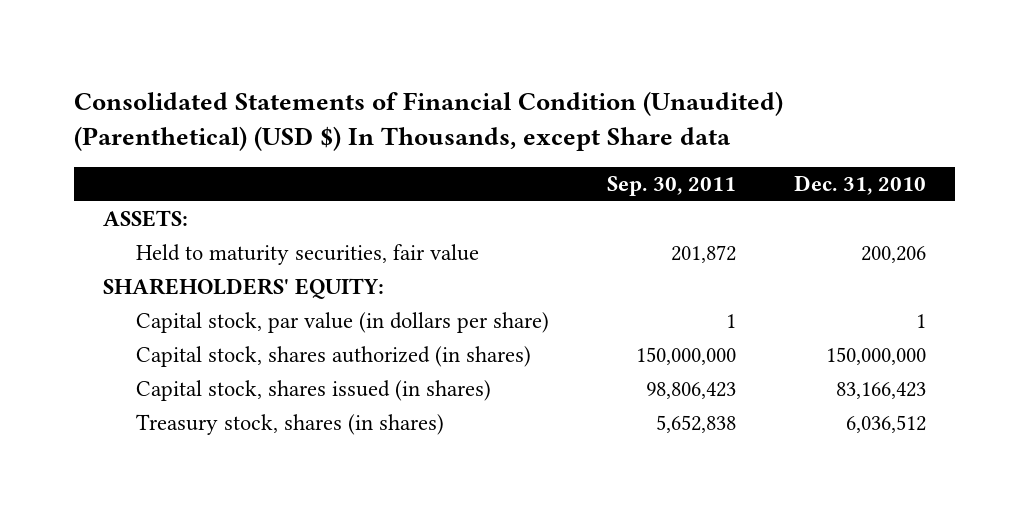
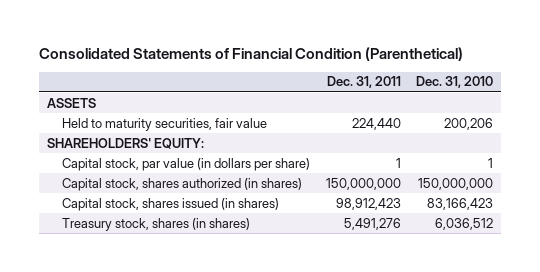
- Consolidated Statements of Financial Condition (Unaudited) (Parenthetical) (USD $) In Thousands, except Share data
+ Consolidated Statements of Financial Condition (Parenthetical)
- | Sep. 30, 2011 | Dec. 31, 2010
+ | Dec. 31, 2011 | Dec. 31, 2010
- ASSETS:
+ ASSETS

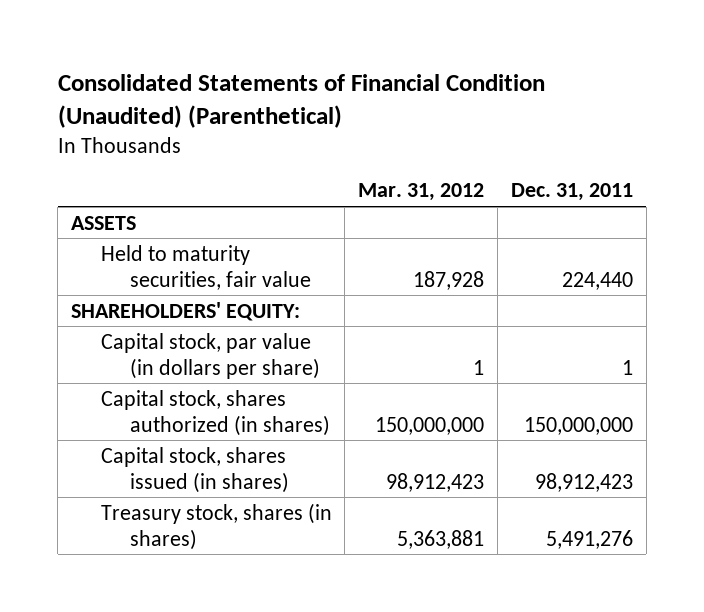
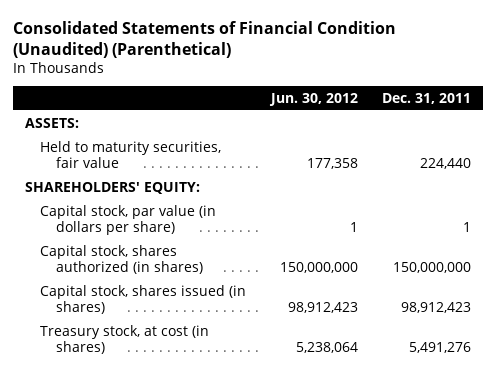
- | Mar. 31, 2012 | Dec. 31, 2011
+ | Jun. 30, 2012 | Dec. 31, 2011
- ASSETS
+ ASSETS:
- Treasury stock, shares (in shares) | 5,363,881 | 5,491,276
+ Treasury stock, at cost (in shares) | 5,238,064 | 5,491,276

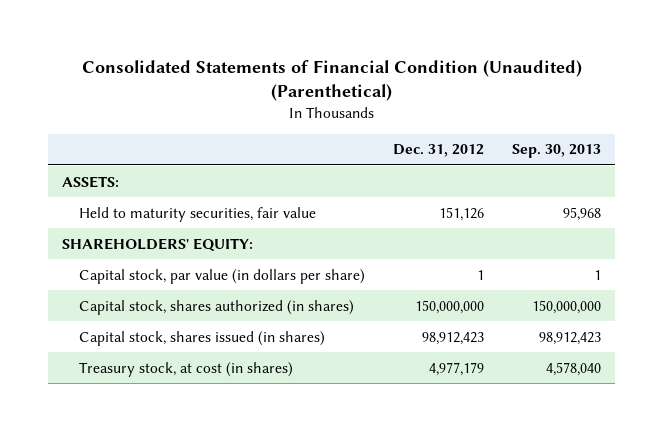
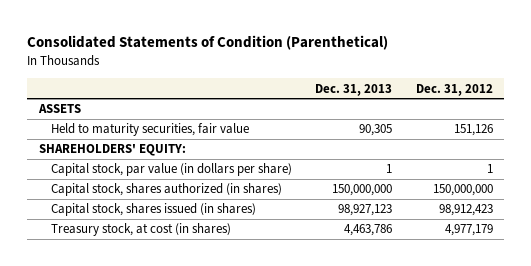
- Consolidated Statements of Financial Condition (Unaudited) (Parenthetical)
+ Consolidated Statements of Condition (Parenthetical)
- | Dec. 31, 2012 | Sep. 30, 2013
+ | Dec. 31, 2013 | Dec. 31, 2012
- ASSETS:
+ ASSETS

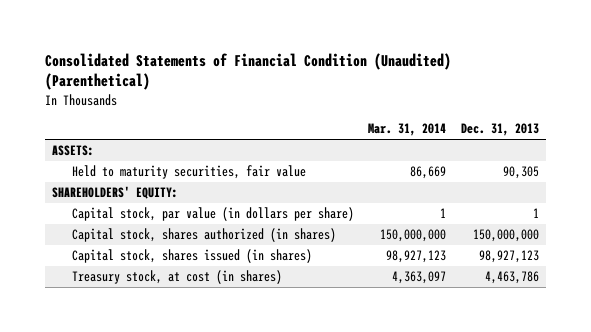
- Consolidated Statements of Condition (Parenthetical)
+ Consolidated Statements of Financial Condition (Unaudited) (Parenthetical)
- | Dec. 31, 2013 | Dec. 31, 2012
+ | Mar. 31, 2014 | Dec. 31, 2013
- ASSETS
+ ASSETS:

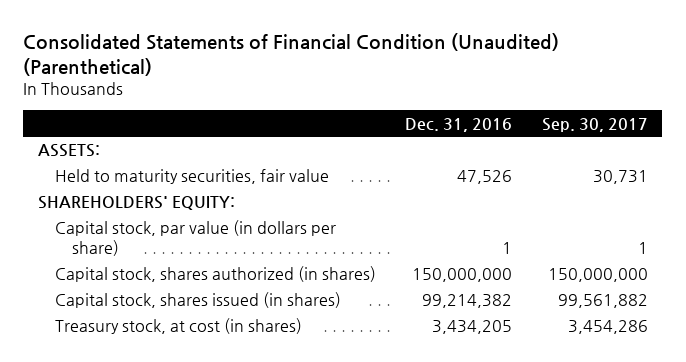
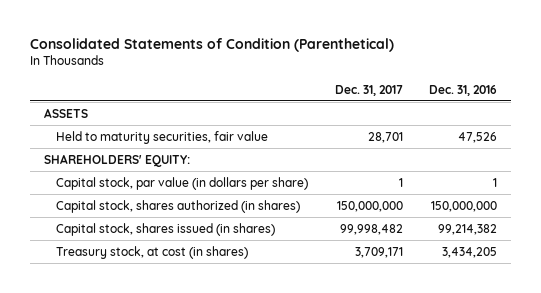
- Consolidated Statements of Financial Condition (Unaudited) (Parenthetical)
+ Consolidated Statements of Condition (Parenthetical)
- | Dec. 31, 2016 | Sep. 30, 2017
+ | Dec. 31, 2017 | Dec. 31, 2016
- ASSETS:
+ ASSETS

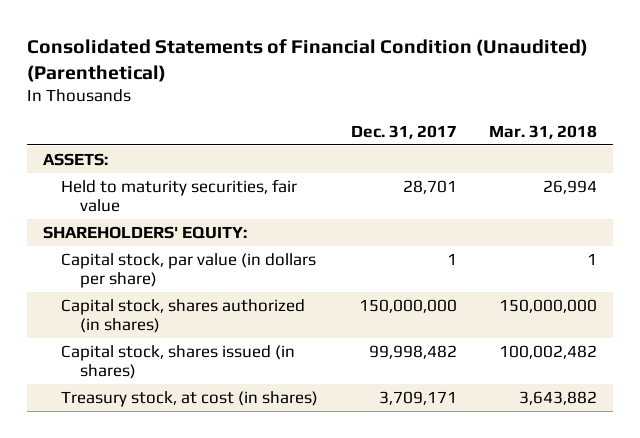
- Consolidated Statements of Condition (Parenthetical)
+ Consolidated Statements of Financial Condition (Unaudited) (Parenthetical)
- | Dec. 31, 2017 | Dec. 31, 2016
+ | Dec. 31, 2017 | Mar. 31, 2018
- ASSETS
+ ASSETS:

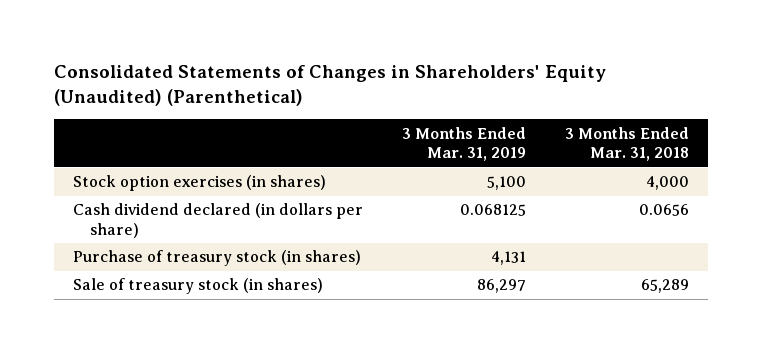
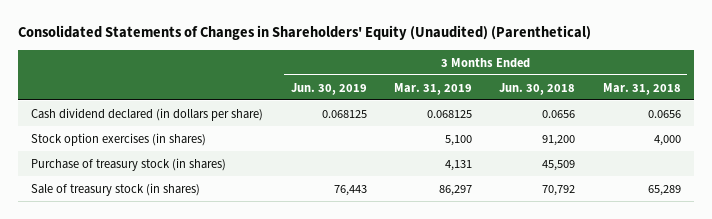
- | 3 Months Ended Mar. 31, 2019 | 3 Months Ended Mar. 31, 2018
+ | 3 Months Ended Jun. 30, 2019 | 3 Months Ended Mar. 31, 2019 | 3 Months Ended Jun. 30, 2018 | 3 Months Ended Mar. 31, 2018
moved down: Stock option exercises (in shares) | | 5,100 | 91,200 | 4,000

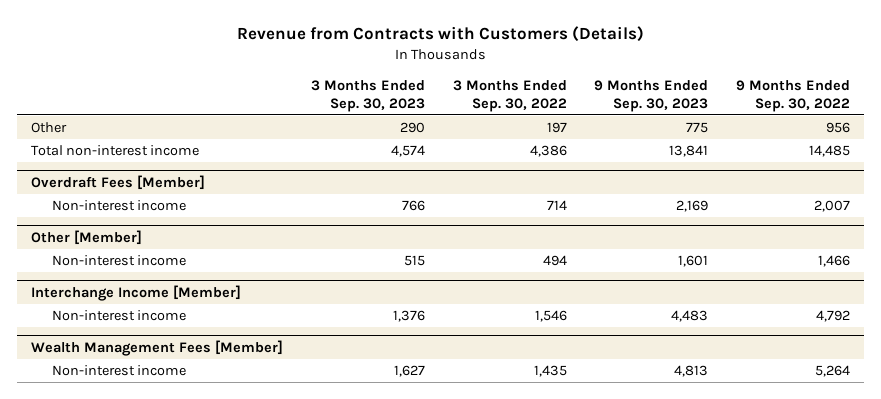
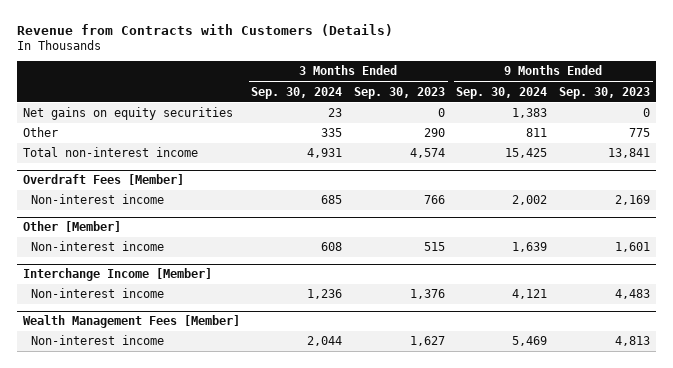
- | 3 Months Ended Sep. 30, 2023 | 3 Months Ended Sep. 30, 2022 | 9 Months Ended Sep. 30, 2023 | 9 Months Ended Sep. 30, 2022
+ | 3 Months Ended Sep. 30, 2024 | 3 Months Ended Sep. 30, 2023 | 9 Months Ended Sep. 30, 2024 | 9 Months Ended Sep. 30, 2023
+ Net gains on equity securities | 23 | 0 | 1,383 | 0

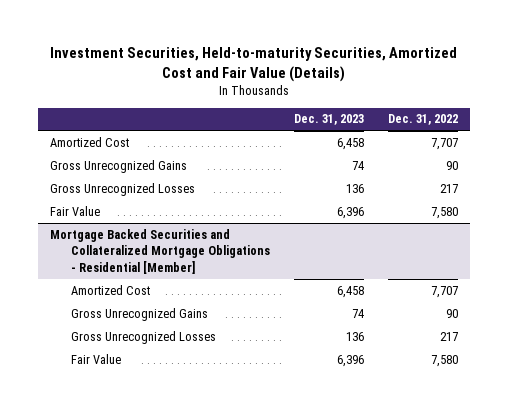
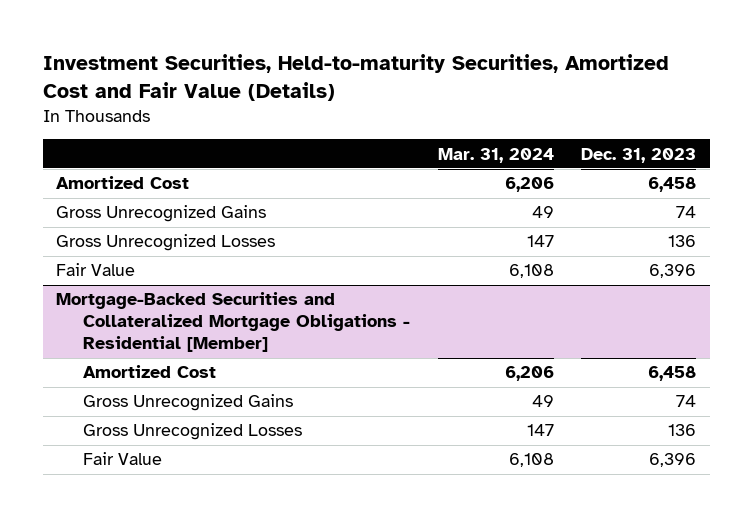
- | Dec. 31, 2023 | Dec. 31, 2022
+ | Mar. 31, 2024 | Dec. 31, 2023
- Mortgage Backed Securities and Collateralized Mortgage Obligations - Residential [Member]
+ Mortgage-Backed Securities and Collateralized Mortgage Obligations - Residential [Member]

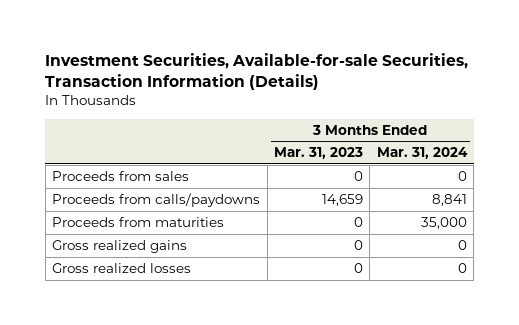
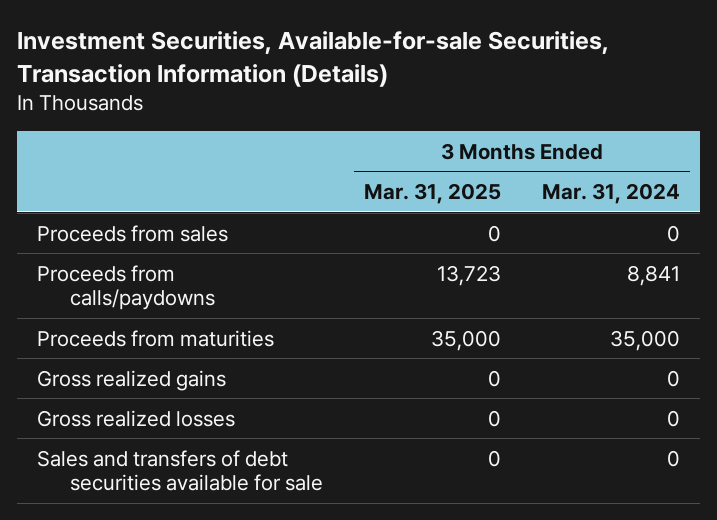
- | 3 Months Ended Mar. 31, 2023 | 3 Months Ended Mar. 31, 2024
+ | 3 Months Ended Mar. 31, 2025 | 3 Months Ended Mar. 31, 2024
+ Sales and transfers of debt securities available for sale | 0 | 0

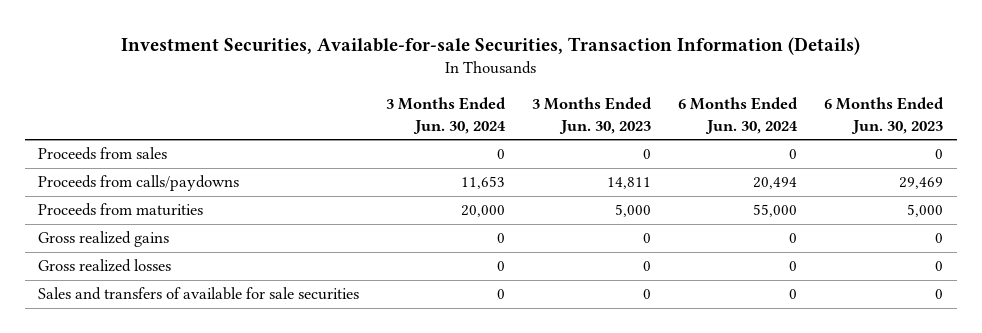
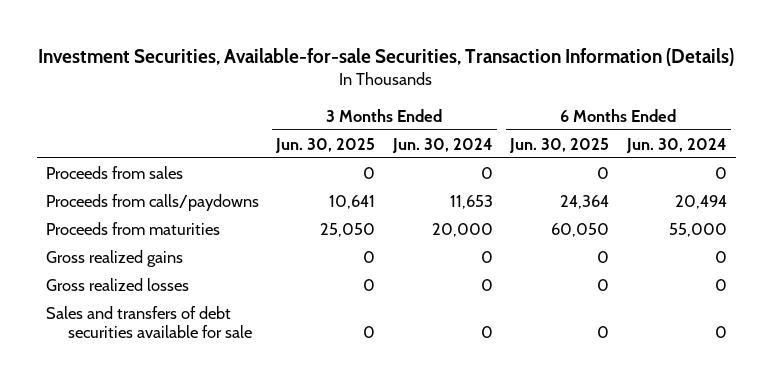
- | 3 Months Ended Jun. 30, 2024 | 3 Months Ended Jun. 30, 2023 | 6 Months Ended Jun. 30, 2024 | 6 Months Ended Jun. 30, 2023
+ | 3 Months Ended Jun. 30, 2025 | 3 Months Ended Jun. 30, 2024 | 6 Months Ended Jun. 30, 2025 | 6 Months Ended Jun. 30, 2024
- Sales and transfers of available for sale securities | 0 | 0 | 0 | 0
+ Sales and transfers of debt securities available for sale | 0 | 0 | 0 | 0

